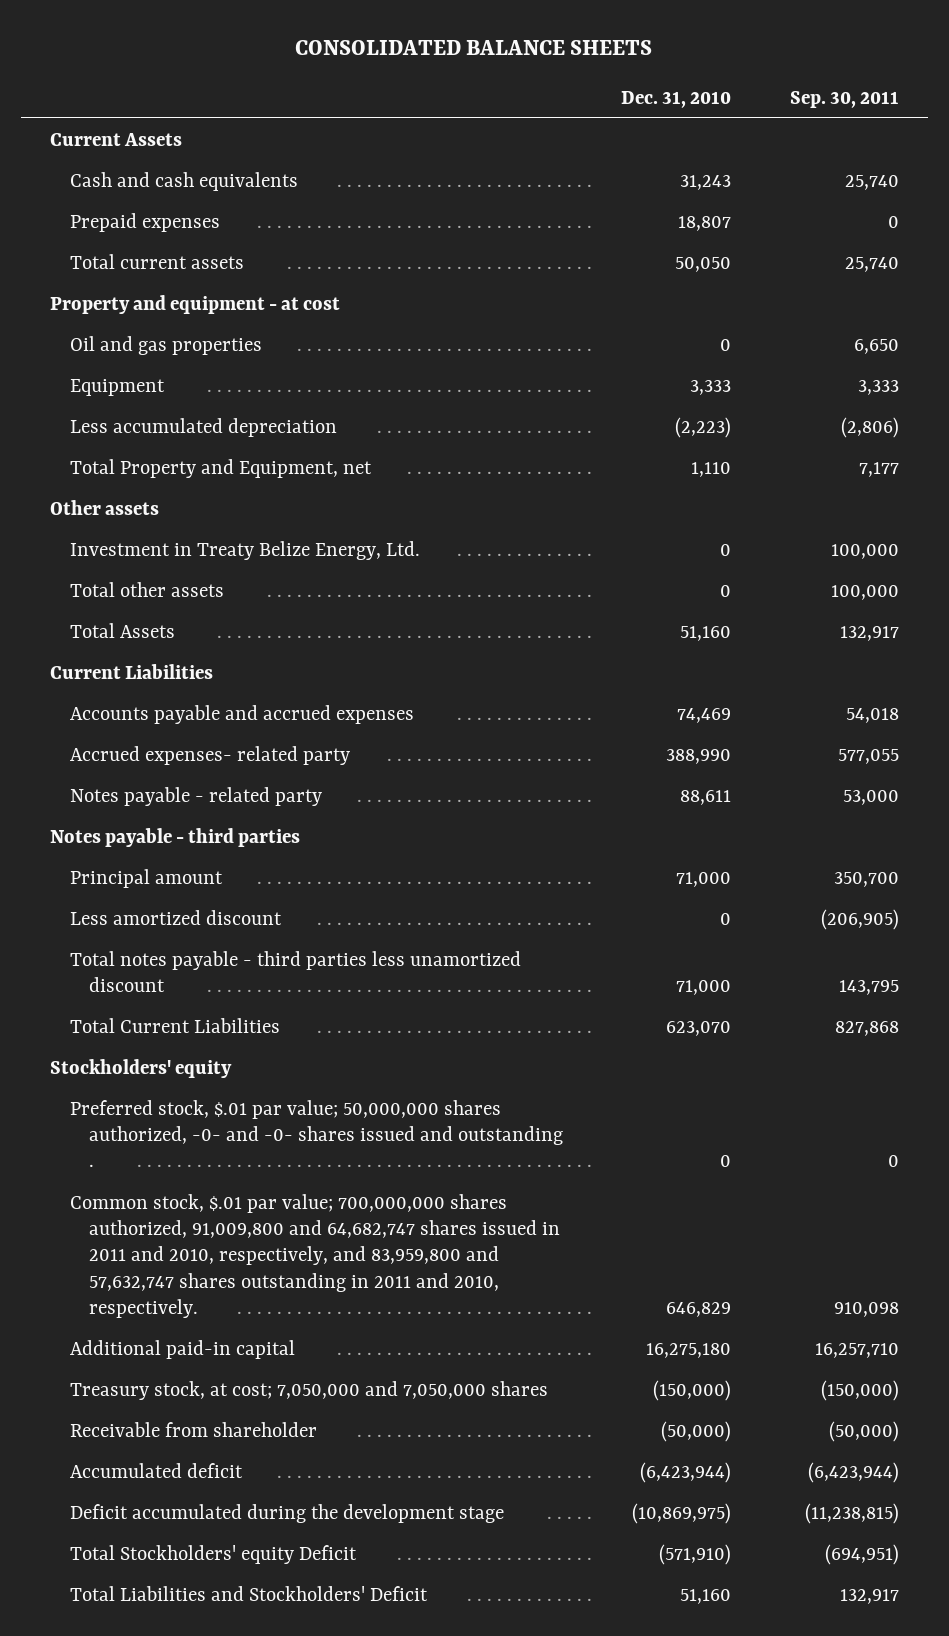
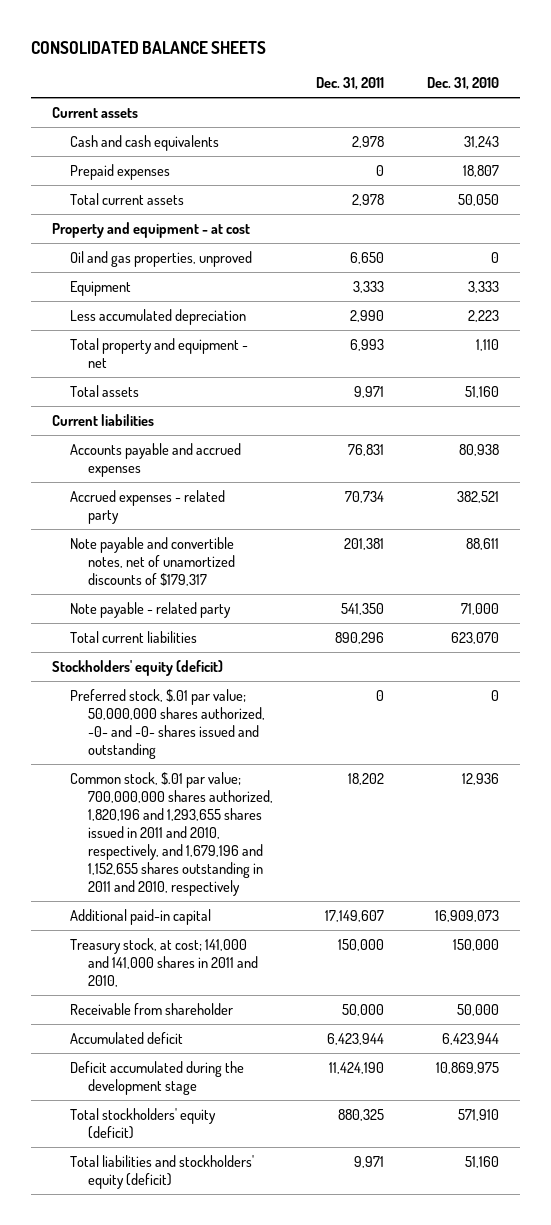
- | Dec. 31, 2010 | Sep. 30, 2011
+ | Dec. 31, 2011 | Dec. 31, 2010
- Current Assets
+ Current assets
- Oil and gas properties | 0 | 6,650
+ Oil and gas properties, unproved | 6,650 | 0
- Less accumulated depreciation | (2,223) | (2,806)
- Total Property and Equipment, net | 1,110 | 7,177
- Other assets
- Investment in Treaty Belize Energy, Ltd. | 0 | 100,000
- Total other assets | 0 | 100,000
- Total Assets | 51,160 | 132,917
- Current Liabilities
- Accounts payable and accrued expenses | 74,469 | 54,018
- Accrued expenses- related party | 388,990 | 577,055
- Notes payable - related party | 88,611 | 53,000
- Notes payable - third parties
- Principal amount | 71,000 | 350,700
- Less amortized discount | 0 | (206,905)
- Total notes payable - third parties less unamortized discount | 71,000 | 143,795
- Total Current Liabilities | 623,070 | 827,868
- Stockholders' equity
- Preferred stock, $.01 par value; 50,000,000 shares authorized, -0- and -0- shares issued and outstanding . | 0 | 0
- Common stock, $.01 par value; 700,000,000 shares authorized, 91,009,800 and 64,682,747 shares issued in 2011 and 2010, respectively, and 83,959,800 and 57,632,747 shares outstanding in 2011 and 2010, respectively. | 646,829 | 910,098
- Additional paid-in capital | 16,275,180 | 16,257,710
- Treasury stock, at cost; 7,050,000 and 7,050,000 shares | (150,000) | (150,000)
- Receivable from shareholder | (50,000) | (50,000)
- Accumulated deficit | (6,423,944) | (6,423,944)
- Deficit accumulated during the development stage | (10,869,975) | (11,238,815)
- Total Stockholders' equity Deficit | (571,910) | (694,951)
- Total Liabilities and Stockholders' Deficit | 51,160 | 132,917
+ Less accumulated depreciation | 2,990 | 2,223
+ Total property and equipment - net | 6,993 | 1,110
+ Total assets | 9,971 | 51,160
+ Current liabilities
+ Accounts payable and accrued expenses | 76,831 | 80,938
+ Accrued expenses - related party | 70,734 | 382,521
+ Note payable and convertible notes, net of unamortized discounts of $179,317 | 201,381 | 88,611
+ Note payable - related party | 541,350 | 71,000
+ Total current liabilities | 890,296 | 623,070
+ Stockholders' equity (deficit)
+ Preferred stock, $.01 par value; 50,000,000 shares authorized, -0- and -0- shares issued and outstanding | 0 | 0
+ Common stock, $.01 par value; 700,000,000 shares authorized, 1,820,196 and 1,293,655 shares issued in 2011 and 2010, respectively, and 1,679,196 and 1,152,655 shares outstanding in 2011 and 2010, respectively | 18,202 | 12,936
+ Additional paid-in capital | 17,149,607 | 16,909,073
+ Treasury stock, at cost; 141,000 and 141,000 shares in 2011 and 2010, | 150,000 | 150,000
+ Receivable from shareholder | 50,000 | 50,000
+ Accumulated deficit | 6,423,944 | 6,423,944
+ Deficit accumulated during the development stage | 11,424,190 | 10,869,975
+ Total stockholders' equity (deficit) | 880,325 | 571,910
+ Total liabilities and stockholders' equity (deficit) | 9,971 | 51,160

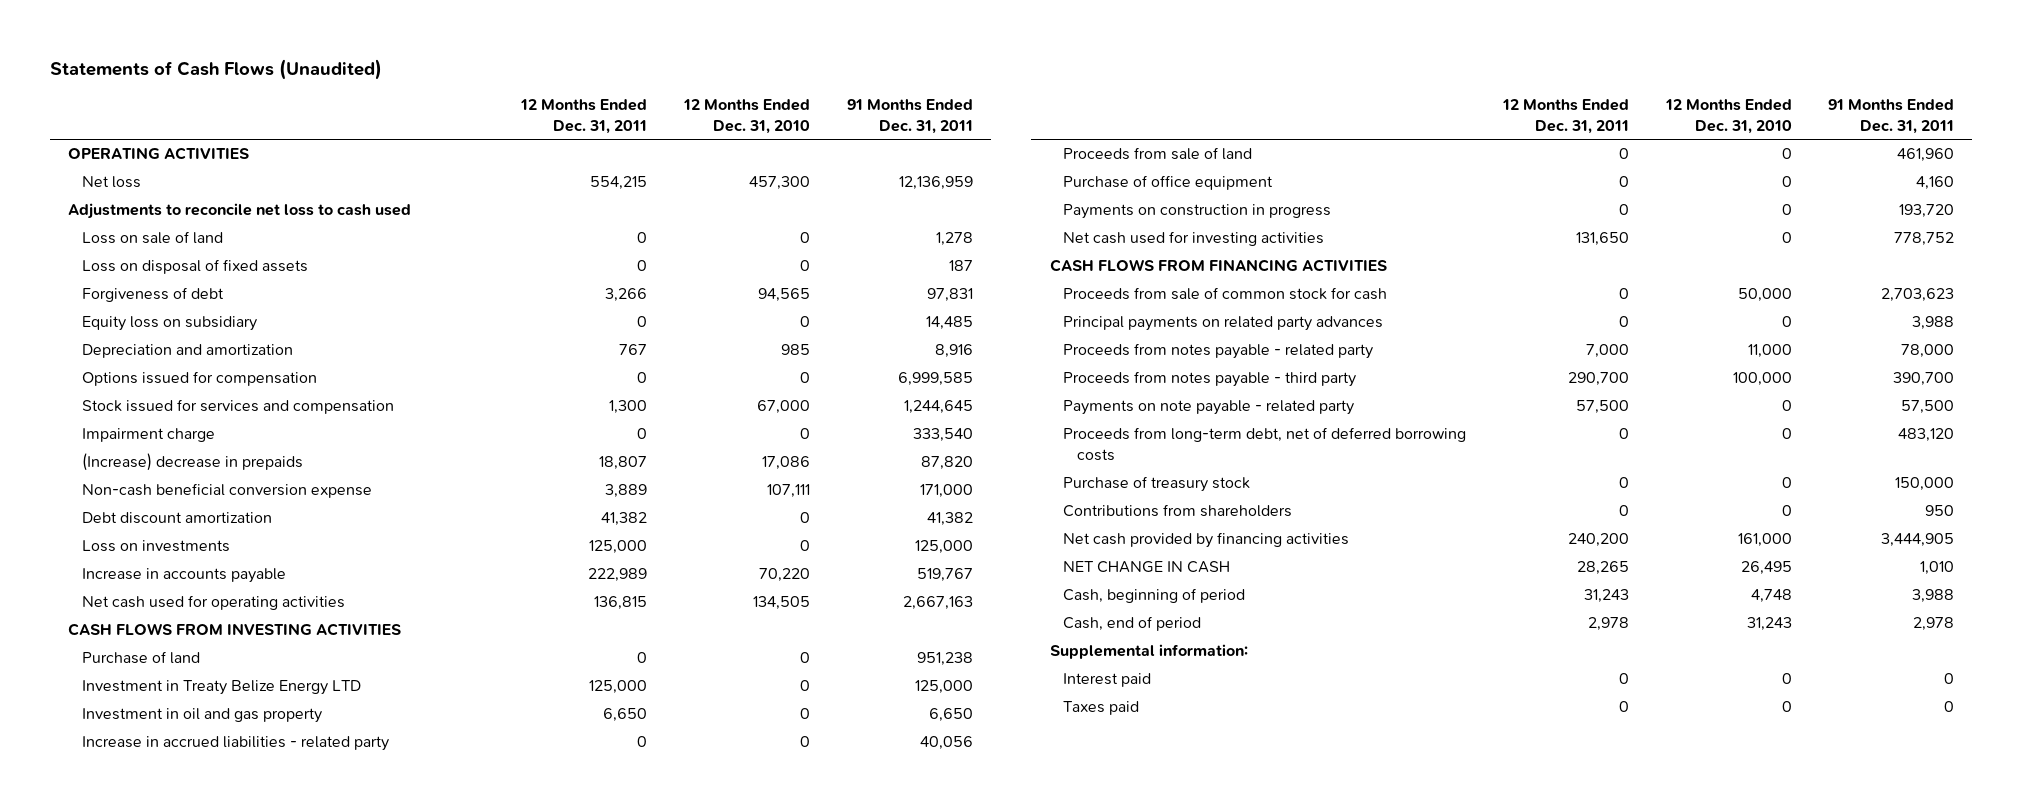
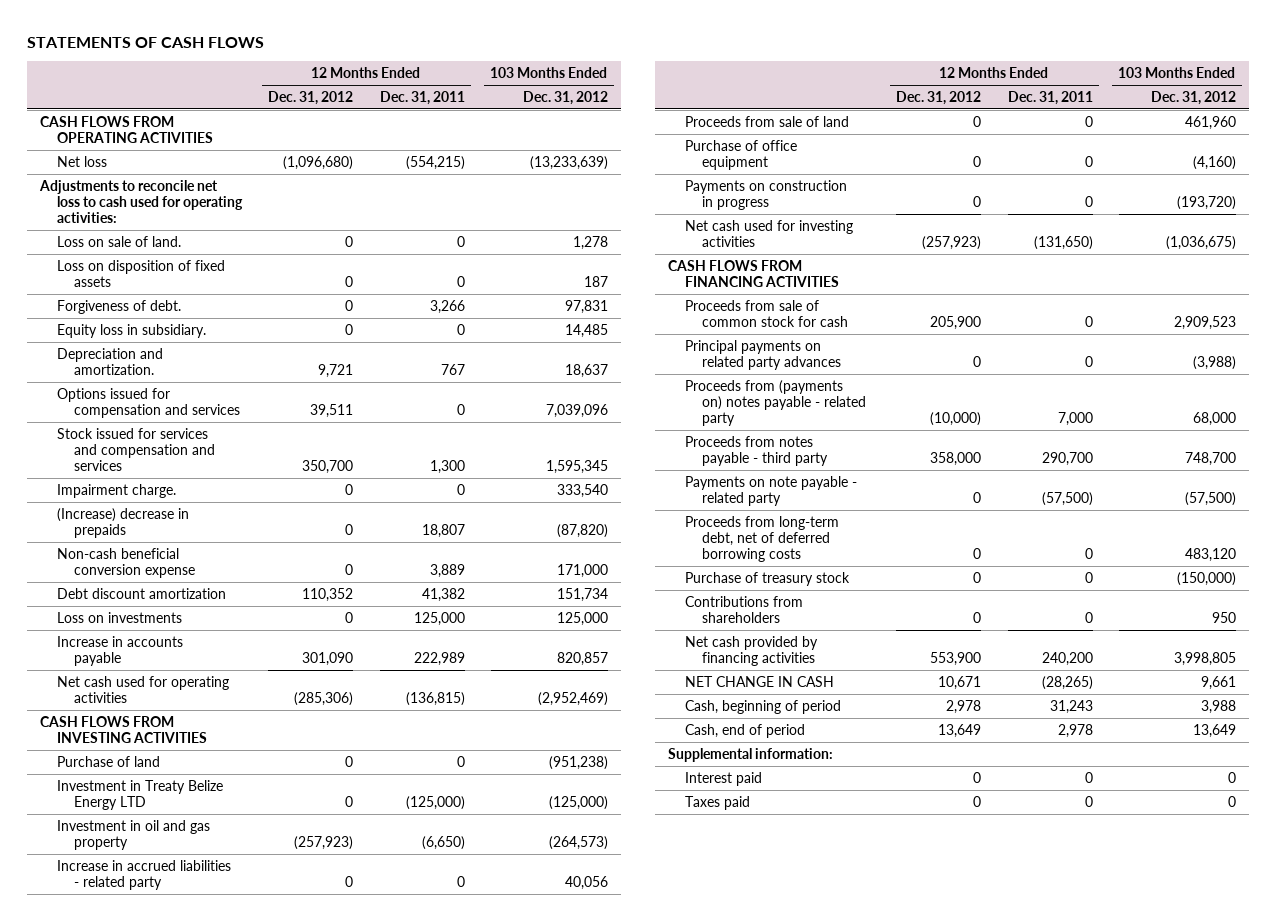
- Statements of Cash Flows (Unaudited)
+ STATEMENTS OF CASH FLOWS
- | 12 Months Ended Dec. 31, 2011 | 12 Months Ended Dec. 31, 2010 | 91 Months Ended Dec. 31, 2011
+ | 12 Months Ended Dec. 31, 2012 | 12 Months Ended Dec. 31, 2011 | 103 Months Ended Dec. 31, 2012
- OPERATING ACTIVITIES
- Net loss | 554,215 | 457,300 | 12,136,959
- Adjustments to reconcile net loss to cash used
- Loss on sale of land | 0 | 0 | 1,278
- Loss on disposal of fixed assets | 0 | 0 | 187
- Forgiveness of debt | 3,266 | 94,565 | 97,831
- Equity loss on subsidiary | 0 | 0 | 14,485
- Depreciation and amortization | 767 | 985 | 8,916
- Options issued for compensation | 0 | 0 | 6,999,585
- Stock issued for services and compensation | 1,300 | 67,000 | 1,244,645
- Impairment charge | 0 | 0 | 333,540
+ CASH FLOWS FROM OPERATING ACTIVITIES
+ Net loss | (1,096,680) | (554,215) | (13,233,639)
+ Adjustments to reconcile net loss to cash used for operating activities:
+ Loss on sale of land. | 0 | 0 | 1,278
+ Loss on disposition of fixed assets | 0 | 0 | 187
+ Forgiveness of debt. | 0 | 3,266 | 97,831
+ Equity loss in subsidiary. | 0 | 0 | 14,485
+ Depreciation and amortization. | 9,721 | 767 | 18,637
+ Options issued for compensation and services | 39,511 | 0 | 7,039,096
+ Stock issued for services and compensation and services | 350,700 | 1,300 | 1,595,345
+ Impairment charge. | 0 | 0 | 333,540
- Net cash used for operating activities | 136,815 | 134,505 | 2,667,163
+ Net cash used for operating activities | (285,306) | (136,815) | (2,952,469)
- Investment in Treaty Belize Energy LTD | 125,000 | 0 | 125,000
- Investment in oil and gas property | 6,650 | 0 | 6,650
+ Investment in Treaty Belize Energy LTD | 0 | (125,000) | (125,000)
+ Investment in oil and gas property | (257,923) | (6,650) | (264,573)
- Net cash used for investing activities | 131,650 | 0 | 778,752
+ Net cash used for investing activities | (257,923) | (131,650) | (1,036,675)
- Proceeds from notes payable - related party | 7,000 | 11,000 | 78,000
+ Proceeds from (payments on) notes payable - related party | (10,000) | 7,000 | 68,000
- Payments on note payable - related party | 57,500 | 0 | 57,500
+ Payments on note payable - related party | 0 | (57,500) | (57,500)
- NET CHANGE IN CASH | 28,265 | 26,495 | 1,010
+ NET CHANGE IN CASH | 10,671 | (28,265) | 9,661

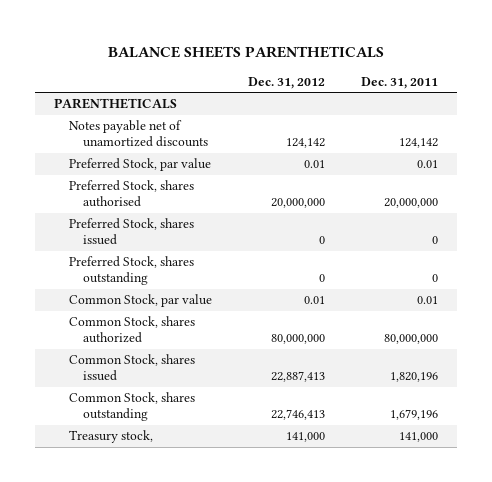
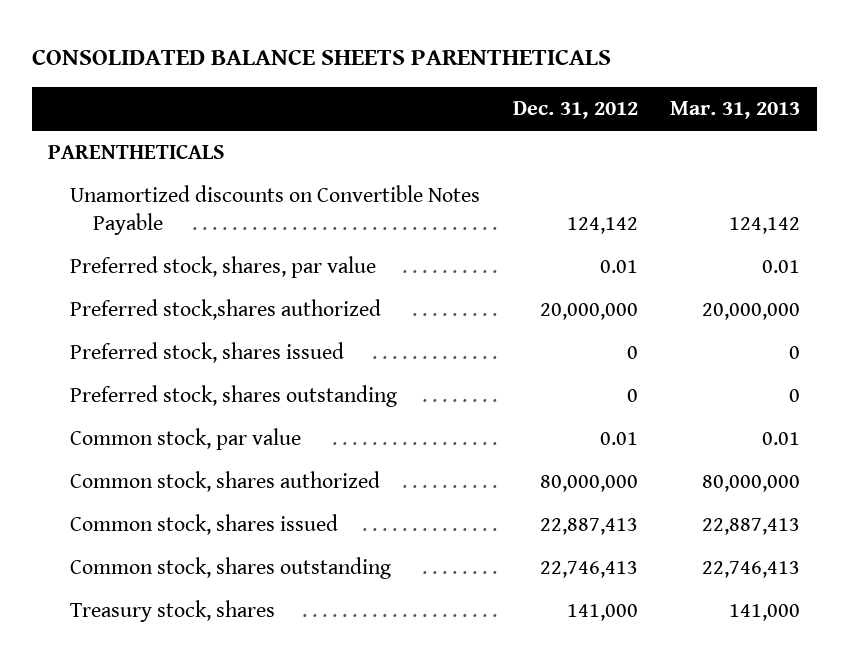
- BALANCE SHEETS PARENTHETICALS
+ CONSOLIDATED BALANCE SHEETS PARENTHETICALS
- | Dec. 31, 2012 | Dec. 31, 2011
+ | Dec. 31, 2012 | Mar. 31, 2013
- Notes payable net of unamortized discounts | 124,142 | 124,142
- Preferred Stock, par value | 0.01 | 0.01
- Preferred Stock, shares authorised | 20,000,000 | 20,000,000
- Preferred Stock, shares issued | 0 | 0
- Preferred Stock, shares outstanding | 0 | 0
- Common Stock, par value | 0.01 | 0.01
- Common Stock, shares authorized | 80,000,000 | 80,000,000
- Common Stock, shares issued | 22,887,413 | 1,820,196
- Common Stock, shares outstanding | 22,746,413 | 1,679,196
- Treasury stock, | 141,000 | 141,000
+ Unamortized discounts on Convertible Notes Payable | 124,142 | 124,142
+ Preferred stock, shares, par value | 0.01 | 0.01
+ Preferred stock,shares authorized | 20,000,000 | 20,000,000
+ Preferred stock, shares issued | 0 | 0
+ Preferred stock, shares outstanding | 0 | 0
+ Common stock, par value | 0.01 | 0.01
+ Common stock, shares authorized | 80,000,000 | 80,000,000
+ Common stock, shares issued | 22,887,413 | 22,887,413
+ Common stock, shares outstanding | 22,746,413 | 22,746,413
+ Treasury stock, shares | 141,000 | 141,000

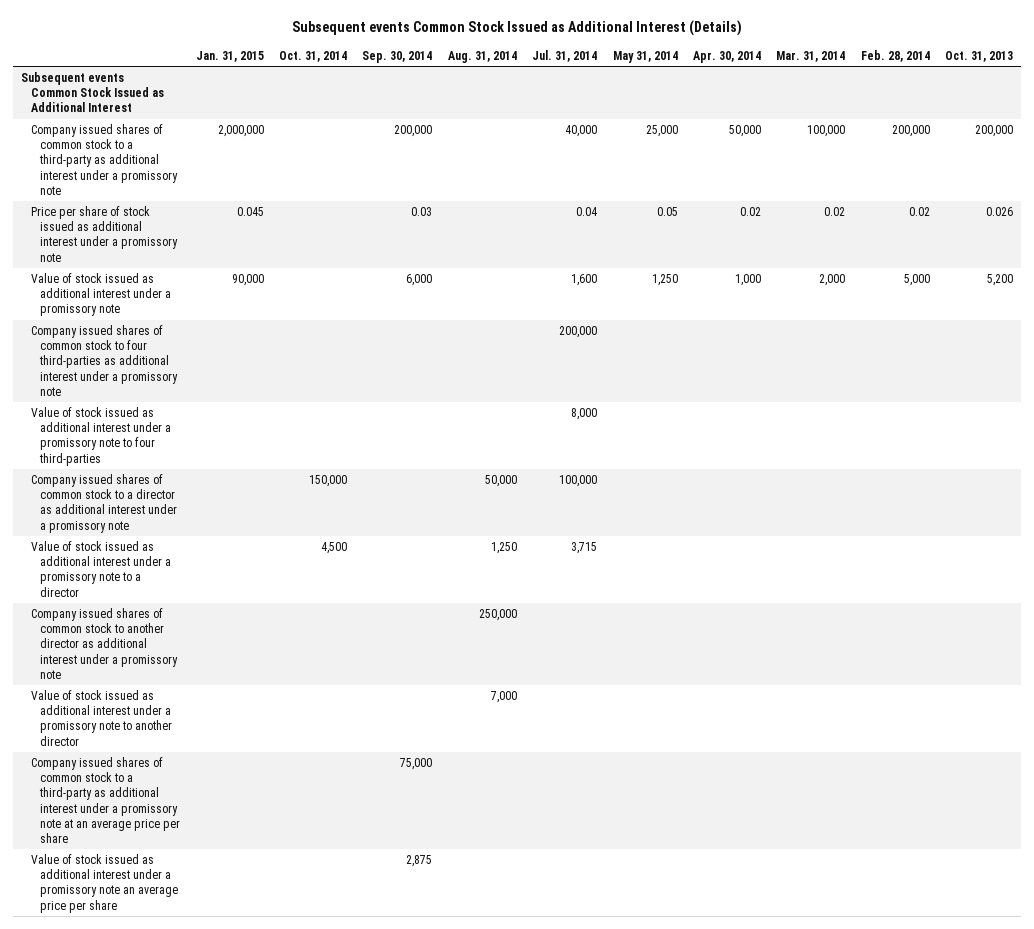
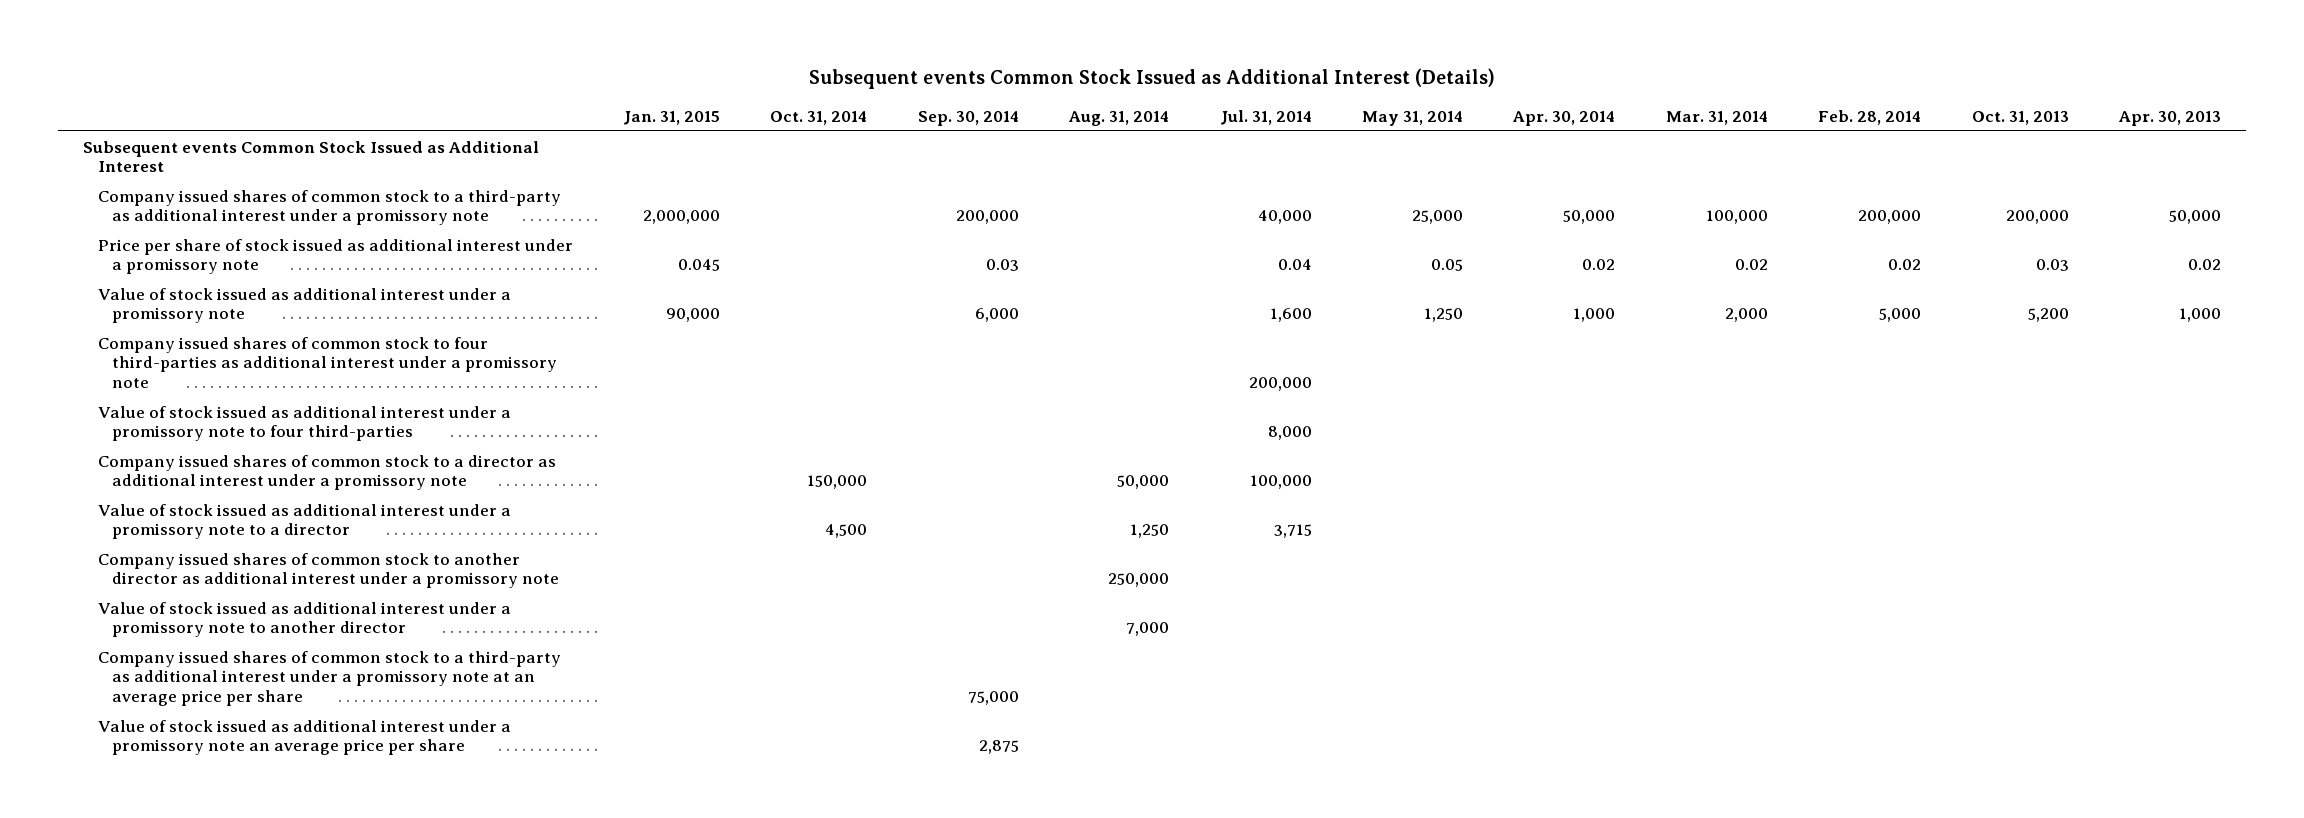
- | Jan. 31, 2015 | Oct. 31, 2014 | Sep. 30, 2014 | Aug. 31, 2014 | Jul. 31, 2014 | May 31, 2014 | Apr. 30, 2014 | Mar. 31, 2014 | Feb. 28, 2014 | Oct. 31, 2013
+ | Jan. 31, 2015 | Oct. 31, 2014 | Sep. 30, 2014 | Aug. 31, 2014 | Jul. 31, 2014 | May 31, 2014 | Apr. 30, 2014 | Mar. 31, 2014 | Feb. 28, 2014 | Oct. 31, 2013 | Apr. 30, 2013
- Price per share of stock issued as additional interest under a promissory note | 0.045 | | 0.03 | | 0.04 | 0.05 | 0.02 | 0.02 | 0.02 | 0.026
+ Price per share of stock issued as additional interest under a promissory note | 0.045 | | 0.03 | | 0.04 | 0.05 | 0.02 | 0.02 | 0.02 | 0.03 | 0.02

